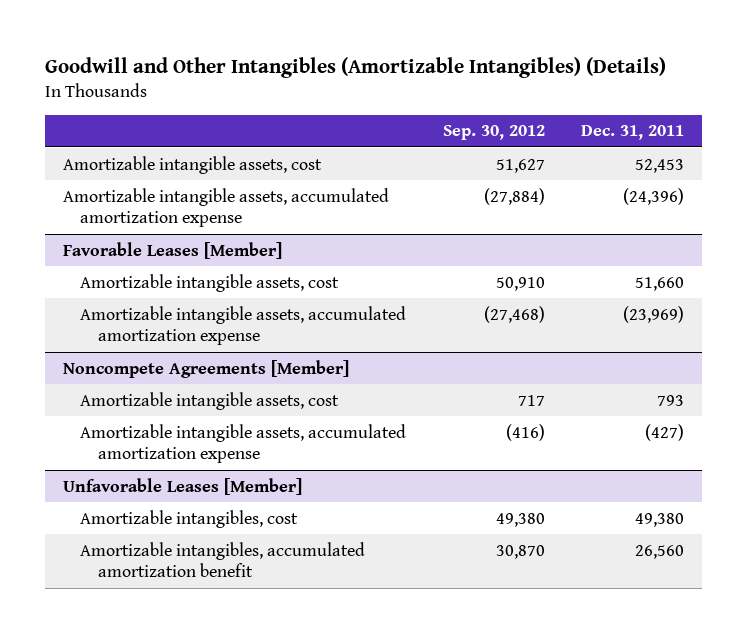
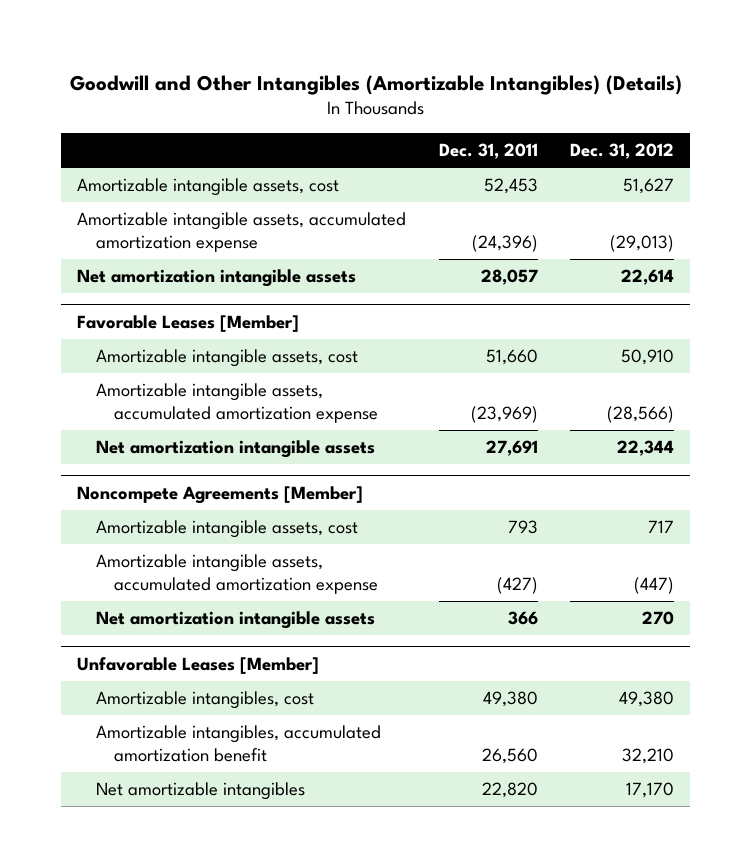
- | Sep. 30, 2012 | Dec. 31, 2011
+ | Dec. 31, 2011 | Dec. 31, 2012
+ Net amortization intangible assets | 28,057 | 22,614
@ Favorable Leases [Member]
+ Net amortization intangible assets | 27,691 | 22,344
@ Noncompete Agreements [Member]
+ Net amortization intangible assets | 366 | 270
@ Unfavorable Leases [Member]
+ Net amortizable intangibles | 22,820 | 17,170

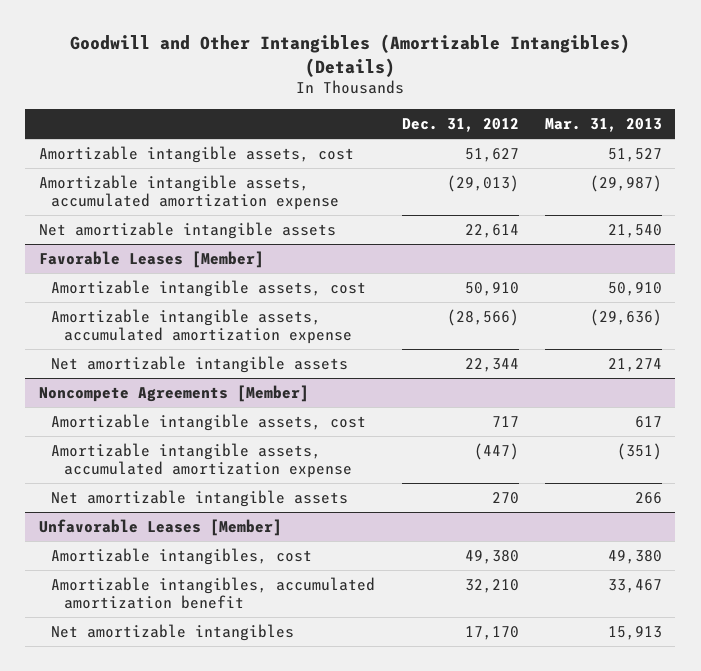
- | Dec. 31, 2011 | Dec. 31, 2012
+ | Dec. 31, 2012 | Mar. 31, 2013
- Net amortization intangible assets | 28,057 | 22,614
+ Net amortizable intangible assets | 22,614 | 21,540
@ Favorable Leases [Member]
- Net amortization intangible assets | 27,691 | 22,344
+ Net amortizable intangible assets | 22,344 | 21,274
@ Noncompete Agreements [Member]
- Net amortization intangible assets | 366 | 270
+ Net amortizable intangible assets | 270 | 266

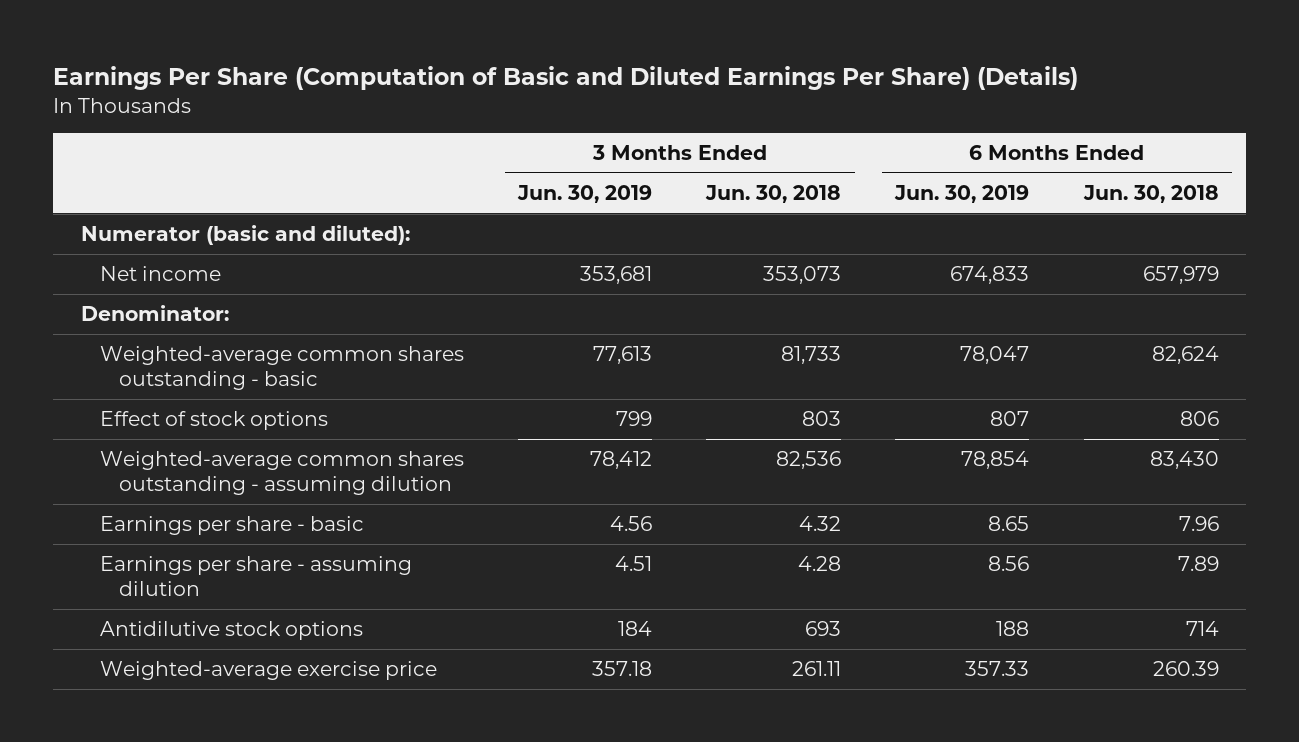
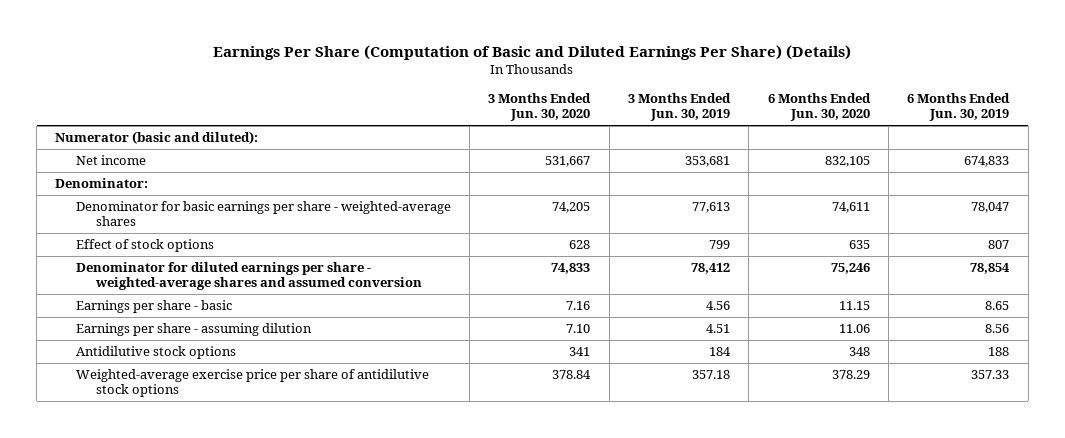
- | 3 Months Ended Jun. 30, 2019 | 3 Months Ended Jun. 30, 2018 | 6 Months Ended Jun. 30, 2019 | 6 Months Ended Jun. 30, 2018
+ | 3 Months Ended Jun. 30, 2020 | 3 Months Ended Jun. 30, 2019 | 6 Months Ended Jun. 30, 2020 | 6 Months Ended Jun. 30, 2019
- Weighted-average common shares outstanding - basic | 77,613 | 81,733 | 78,047 | 82,624
+ Denominator for basic earnings per share - weighted-average shares | 74,205 | 77,613 | 74,611 | 78,047
- Weighted-average common shares outstanding - assuming dilution | 78,412 | 82,536 | 78,854 | 83,430
+ Denominator for diluted earnings per share - weighted-average shares and assumed conversion | 74,833 | 78,412 | 75,246 | 78,854
- Weighted-average exercise price | 357.18 | 261.11 | 357.33 | 260.39
+ Weighted-average exercise price per share of antidilutive stock options | 378.84 | 357.18 | 378.29 | 357.33

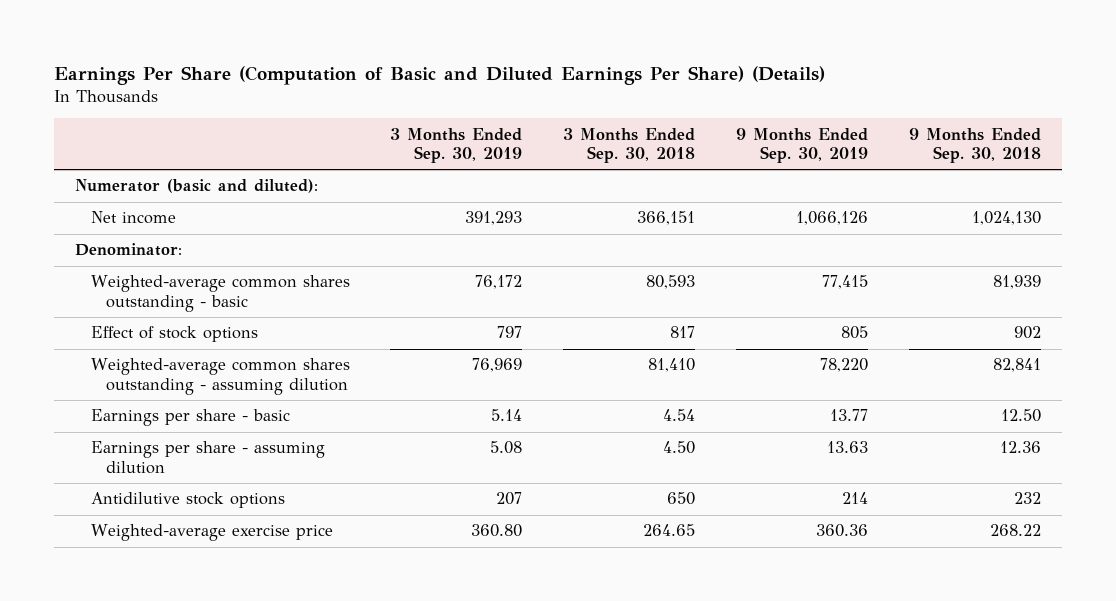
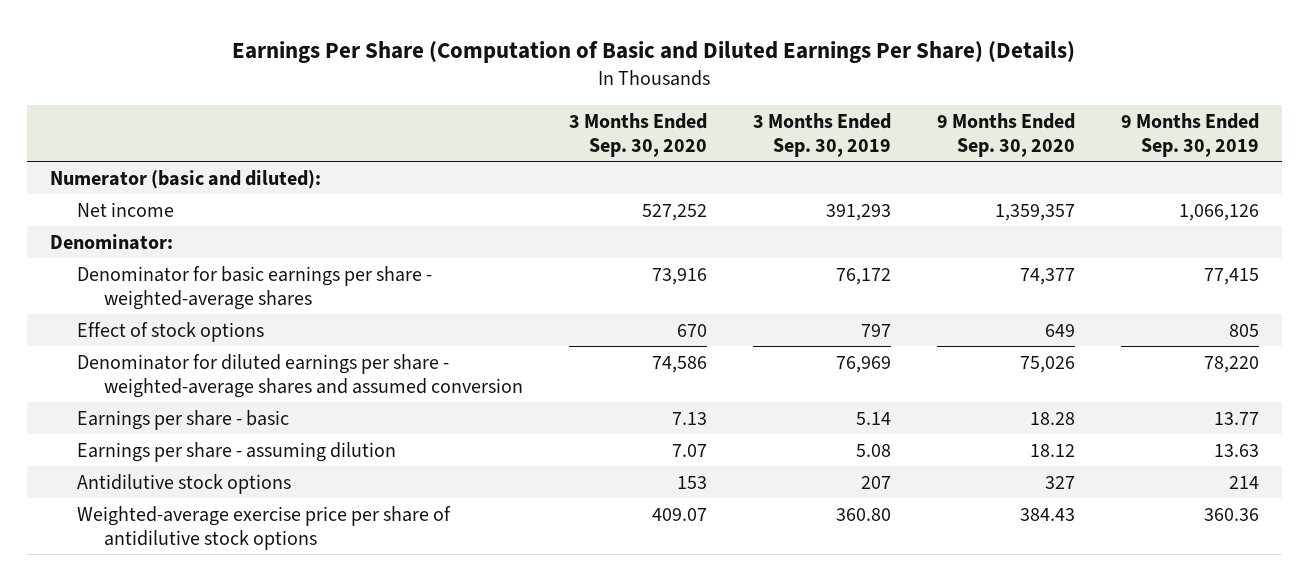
- | 3 Months Ended Sep. 30, 2019 | 3 Months Ended Sep. 30, 2018 | 9 Months Ended Sep. 30, 2019 | 9 Months Ended Sep. 30, 2018
+ | 3 Months Ended Sep. 30, 2020 | 3 Months Ended Sep. 30, 2019 | 9 Months Ended Sep. 30, 2020 | 9 Months Ended Sep. 30, 2019
- Weighted-average common shares outstanding - basic | 76,172 | 80,593 | 77,415 | 81,939
+ Denominator for basic earnings per share - weighted-average shares | 73,916 | 76,172 | 74,377 | 77,415
- Weighted-average common shares outstanding - assuming dilution | 76,969 | 81,410 | 78,220 | 82,841
+ Denominator for diluted earnings per share - weighted-average shares and assumed conversion | 74,586 | 76,969 | 75,026 | 78,220
- Weighted-average exercise price | 360.80 | 264.65 | 360.36 | 268.22
+ Weighted-average exercise price per share of antidilutive stock options | 409.07 | 360.80 | 384.43 | 360.36

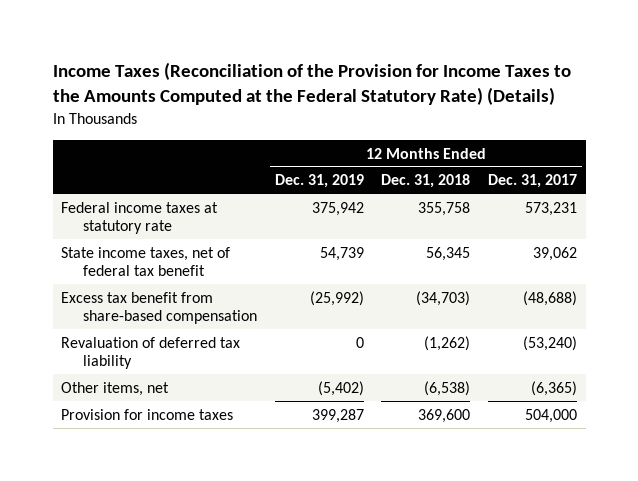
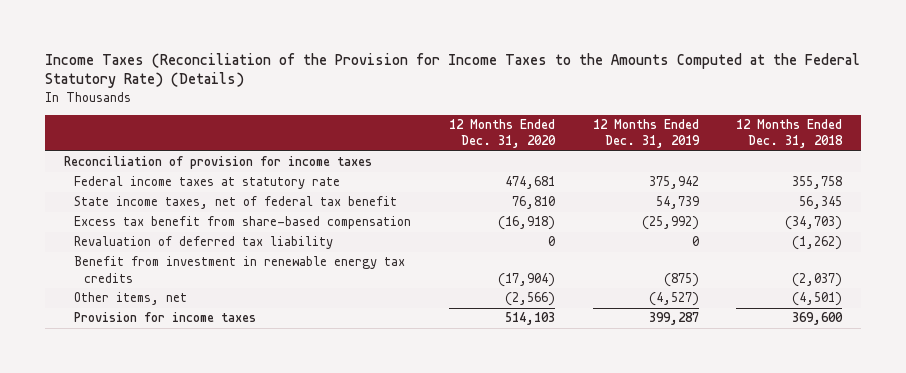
- | 12 Months Ended Dec. 31, 2019 | 12 Months Ended Dec. 31, 2018 | 12 Months Ended Dec. 31, 2017
+ | 12 Months Ended Dec. 31, 2020 | 12 Months Ended Dec. 31, 2019 | 12 Months Ended Dec. 31, 2018
+ Reconciliation of provision for income taxes
- Other items, net | (5,402) | (6,538) | (6,365)
+ Benefit from investment in renewable energy tax credits | (17,904) | (875) | (2,037)
+ Other items, net | (2,566) | (4,527) | (4,501)

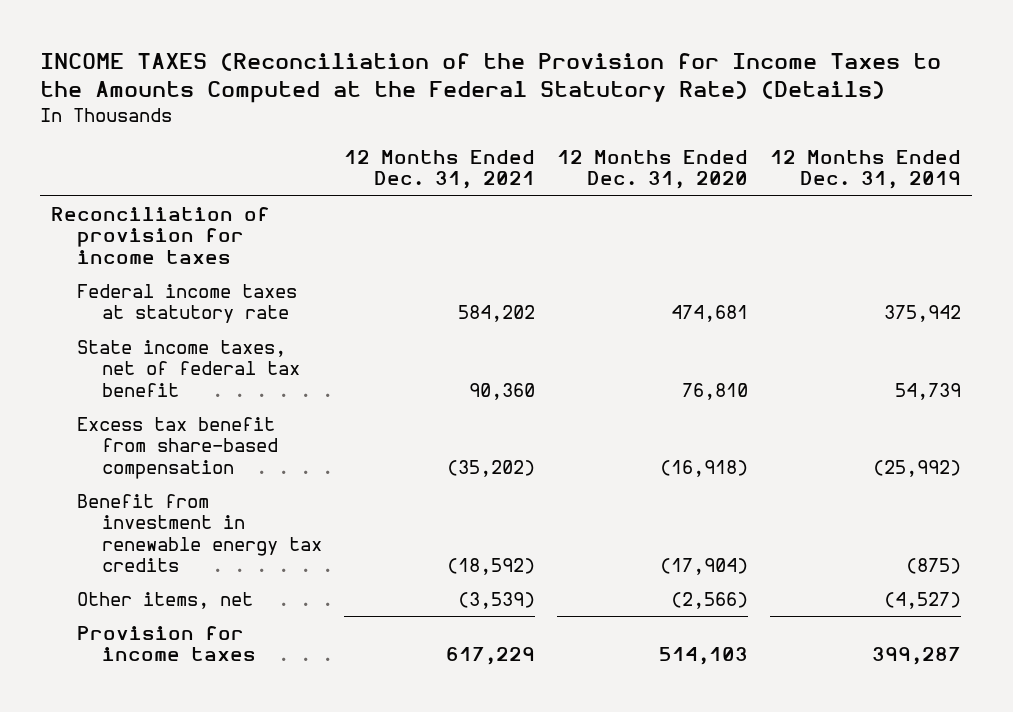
- Income Taxes (Reconciliation of the Provision for Income Taxes to the Amounts Computed at the Federal Statutory Rate) (Details)
+ INCOME TAXES (Reconciliation of the Provision for Income Taxes to the Amounts Computed at the Federal Statutory Rate) (Details)
- | 12 Months Ended Dec. 31, 2020 | 12 Months Ended Dec. 31, 2019 | 12 Months Ended Dec. 31, 2018
+ | 12 Months Ended Dec. 31, 2021 | 12 Months Ended Dec. 31, 2020 | 12 Months Ended Dec. 31, 2019
- Revaluation of deferred tax liability | 0 | 0 | (1,262)

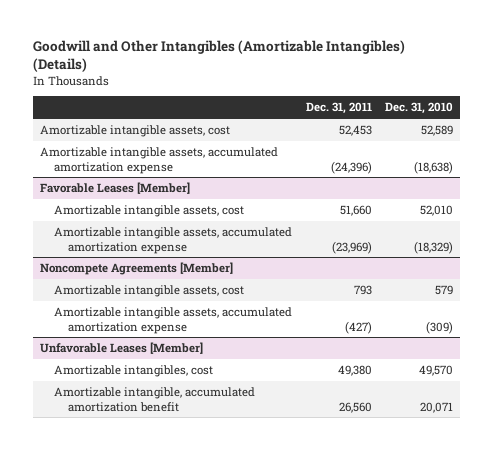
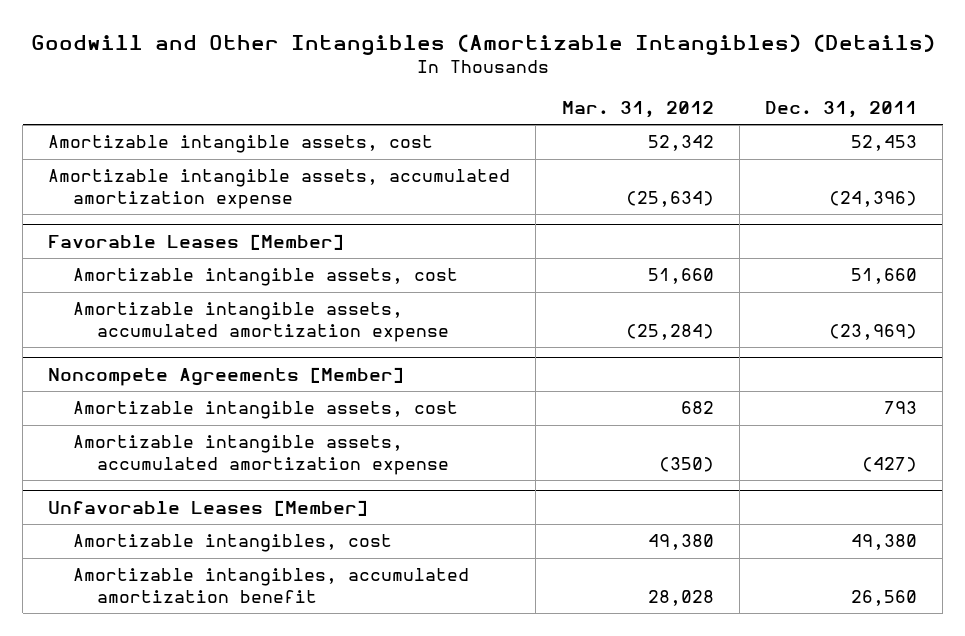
- | Dec. 31, 2011 | Dec. 31, 2010
+ | Mar. 31, 2012 | Dec. 31, 2011
@ Unfavorable Leases [Member]
- Amortizable intangible, accumulated amortization benefit | 26,560 | 20,071
+ Amortizable intangibles, accumulated amortization benefit | 28,028 | 26,560

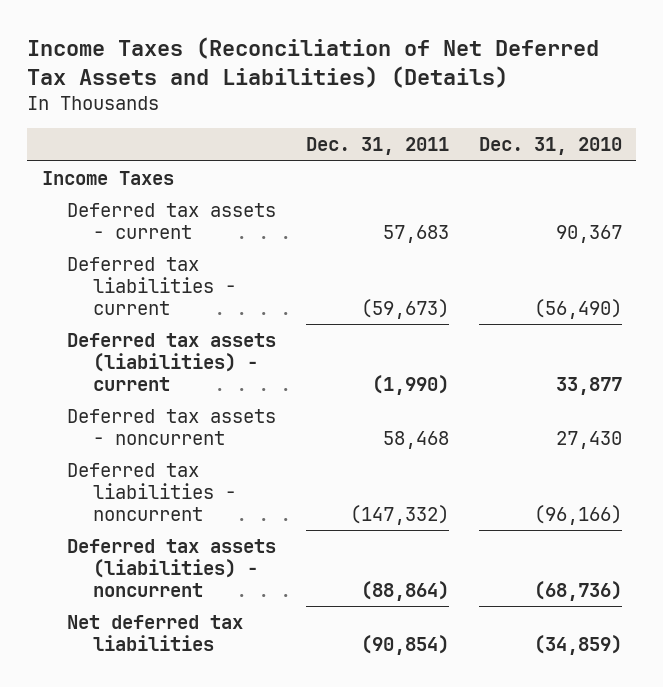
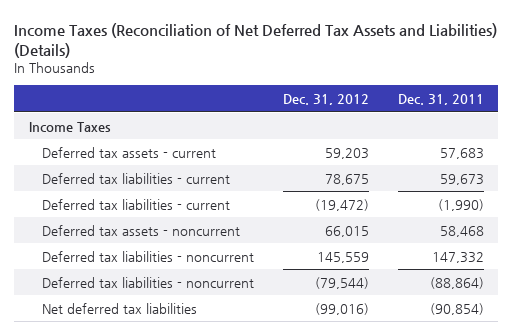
- | Dec. 31, 2011 | Dec. 31, 2010
+ | Dec. 31, 2012 | Dec. 31, 2011
- Deferred tax liabilities - current | (59,673) | (56,490)
- Deferred tax assets (liabilities) - current | (1,990) | 33,877
+ Deferred tax liabilities - current | 78,675 | 59,673
+ Deferred tax liabilities - current | (19,472) | (1,990)
- Deferred tax liabilities - noncurrent | (147,332) | (96,166)
- Deferred tax assets (liabilities) - noncurrent | (88,864) | (68,736)
+ Deferred tax liabilities - noncurrent | 145,559 | 147,332
+ Deferred tax liabilities - noncurrent | (79,544) | (88,864)

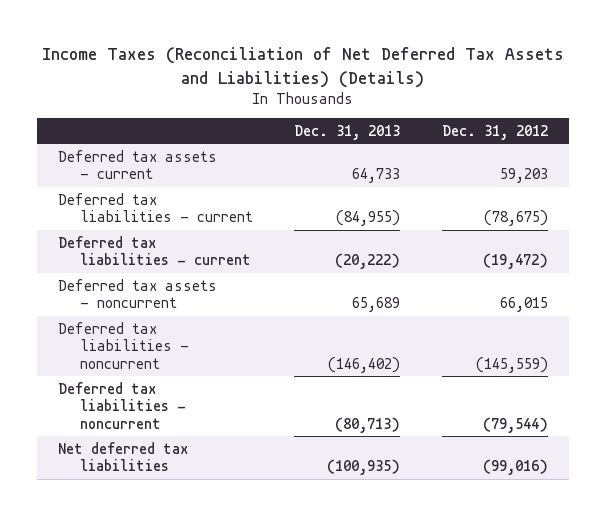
- | Dec. 31, 2012 | Dec. 31, 2011
+ | Dec. 31, 2013 | Dec. 31, 2012
- Income Taxes
- Deferred tax liabilities - current | 78,675 | 59,673
+ Deferred tax liabilities - current | (84,955) | (78,675)
- Deferred tax liabilities - noncurrent | 145,559 | 147,332
+ Deferred tax liabilities - noncurrent | (146,402) | (145,559)

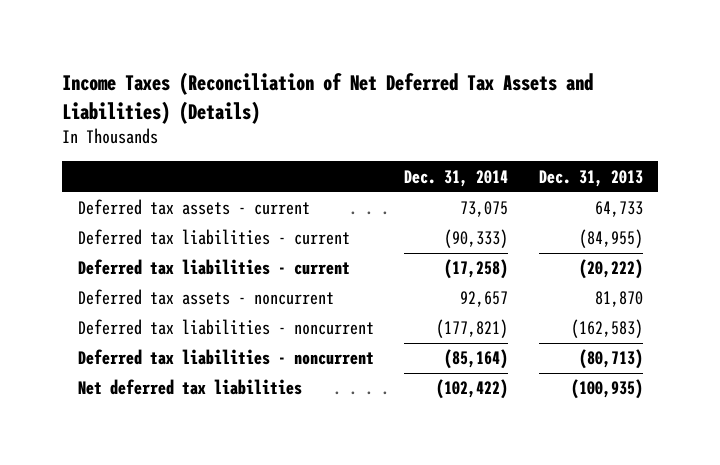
- | Dec. 31, 2013 | Dec. 31, 2012
+ | Dec. 31, 2014 | Dec. 31, 2013
- Deferred tax assets - noncurrent | 65,689 | 66,015
- Deferred tax liabilities - noncurrent | (146,402) | (145,559)
+ Deferred tax assets - noncurrent | 92,657 | 81,870
+ Deferred tax liabilities - noncurrent | (177,821) | (162,583)

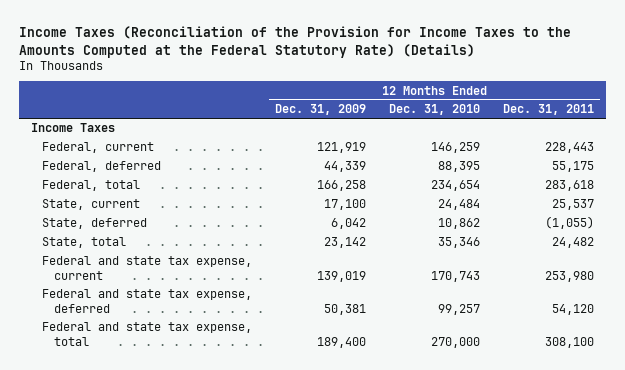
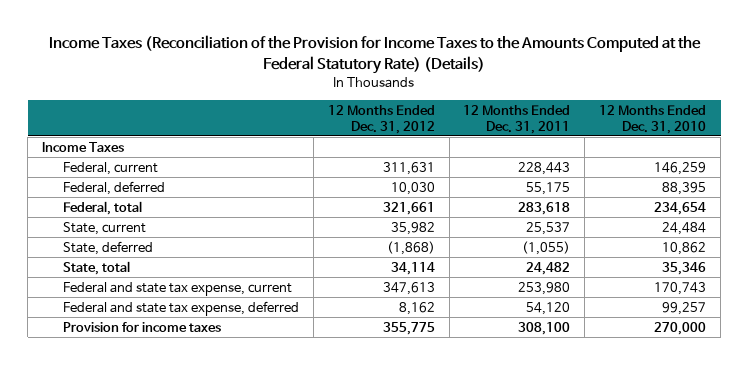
- | 12 Months Ended Dec. 31, 2009 | 12 Months Ended Dec. 31, 2010 | 12 Months Ended Dec. 31, 2011
+ | 12 Months Ended Dec. 31, 2012 | 12 Months Ended Dec. 31, 2011 | 12 Months Ended Dec. 31, 2010
- Federal and state tax expense, total | 189,400 | 270,000 | 308,100
+ Provision for income taxes | 355,775 | 308,100 | 270,000

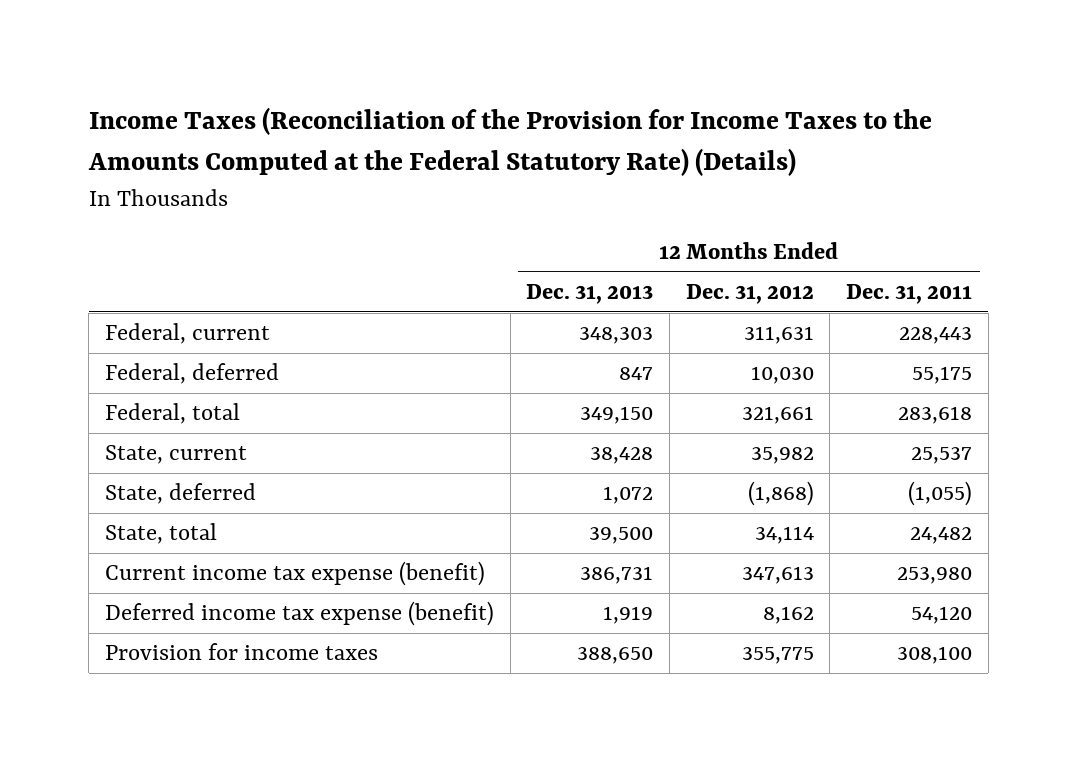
- | 12 Months Ended Dec. 31, 2012 | 12 Months Ended Dec. 31, 2011 | 12 Months Ended Dec. 31, 2010
+ | 12 Months Ended Dec. 31, 2013 | 12 Months Ended Dec. 31, 2012 | 12 Months Ended Dec. 31, 2011
- Income Taxes
- Federal and state tax expense, current | 347,613 | 253,980 | 170,743
- Federal and state tax expense, deferred | 8,162 | 54,120 | 99,257
+ Current income tax expense (benefit) | 386,731 | 347,613 | 253,980
+ Deferred income tax expense (benefit) | 1,919 | 8,162 | 54,120

